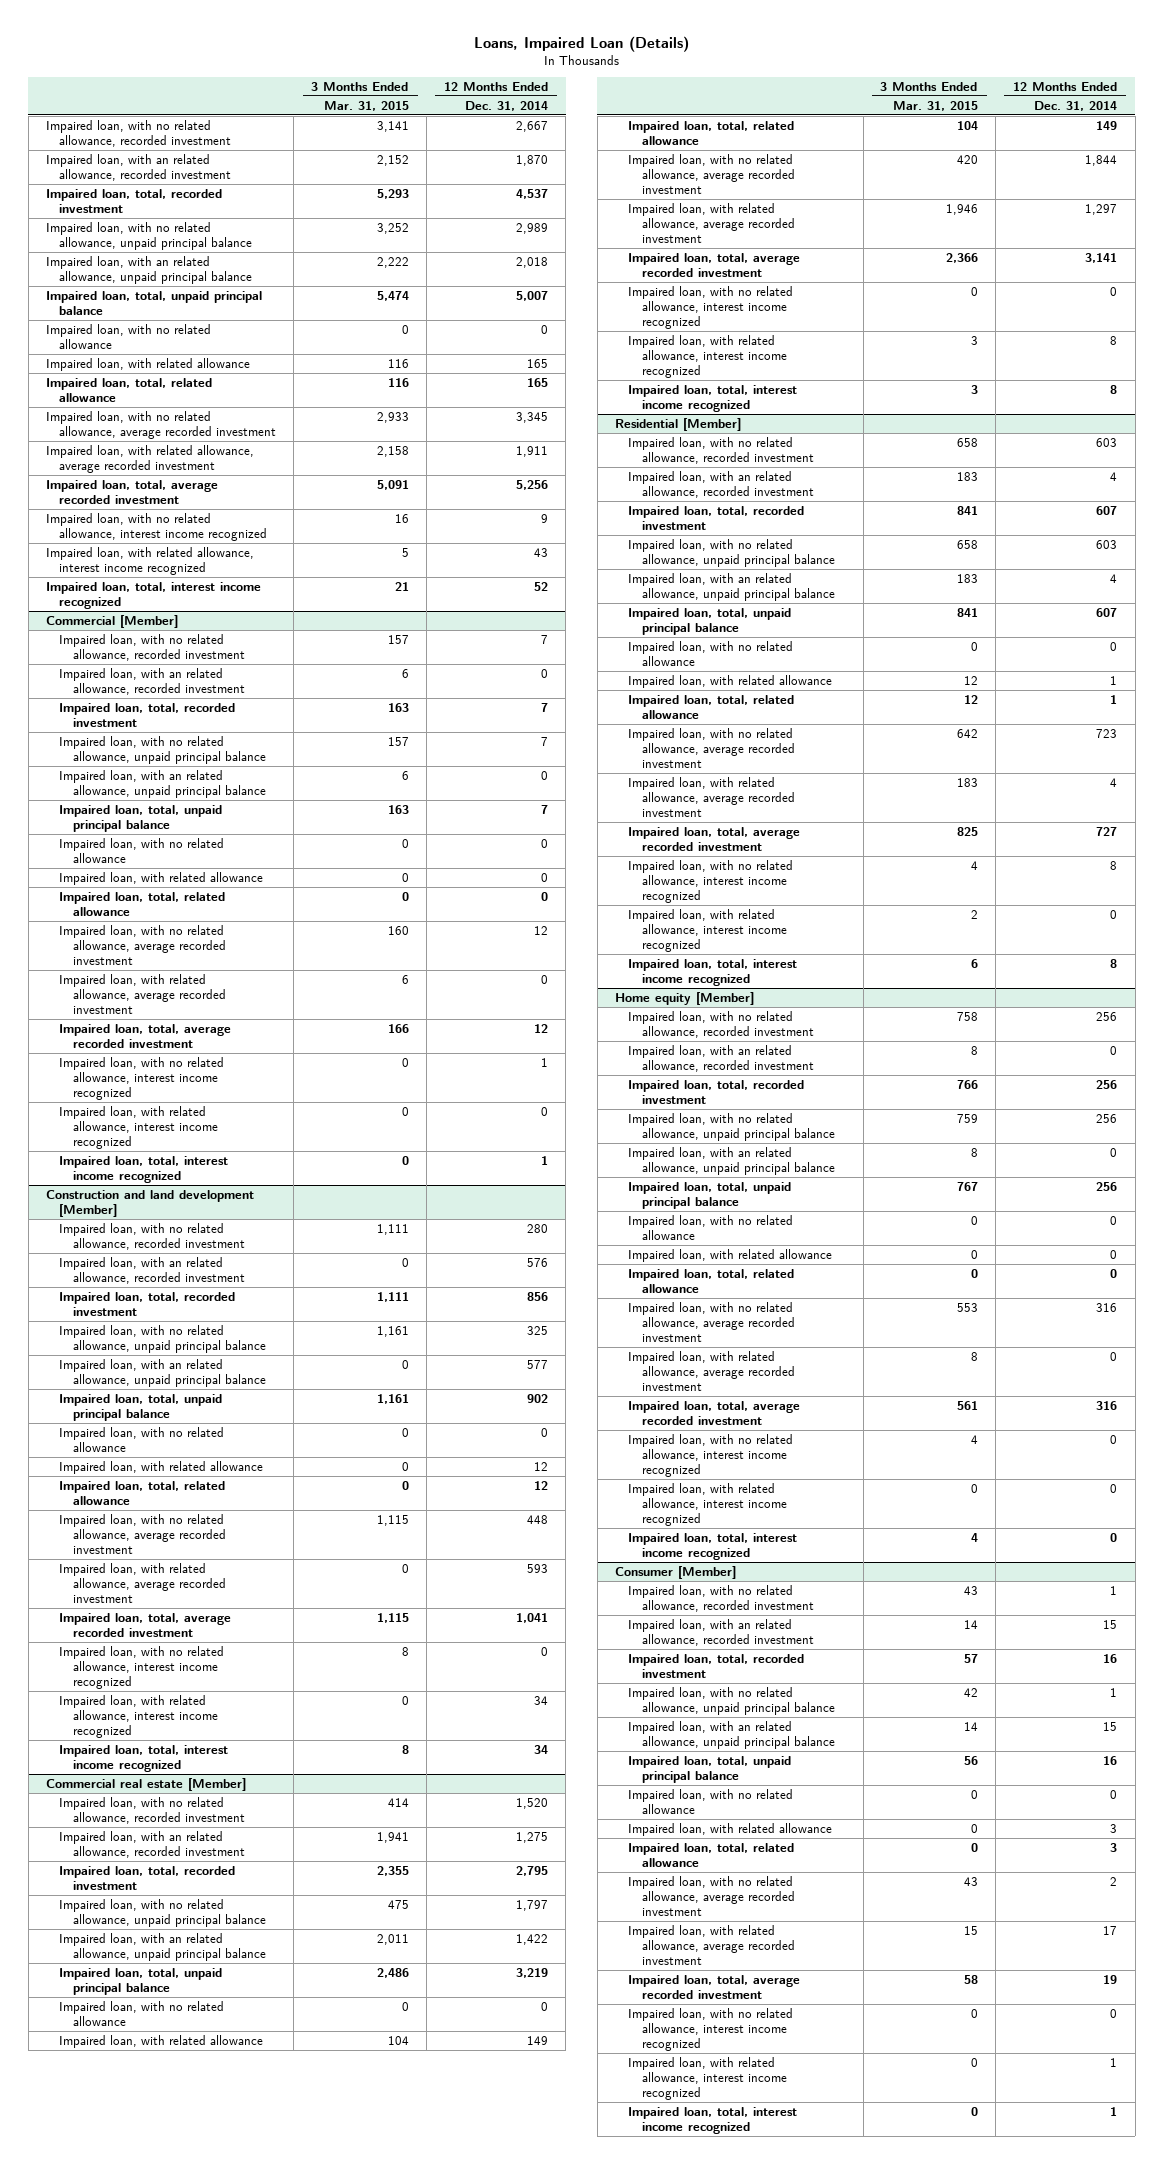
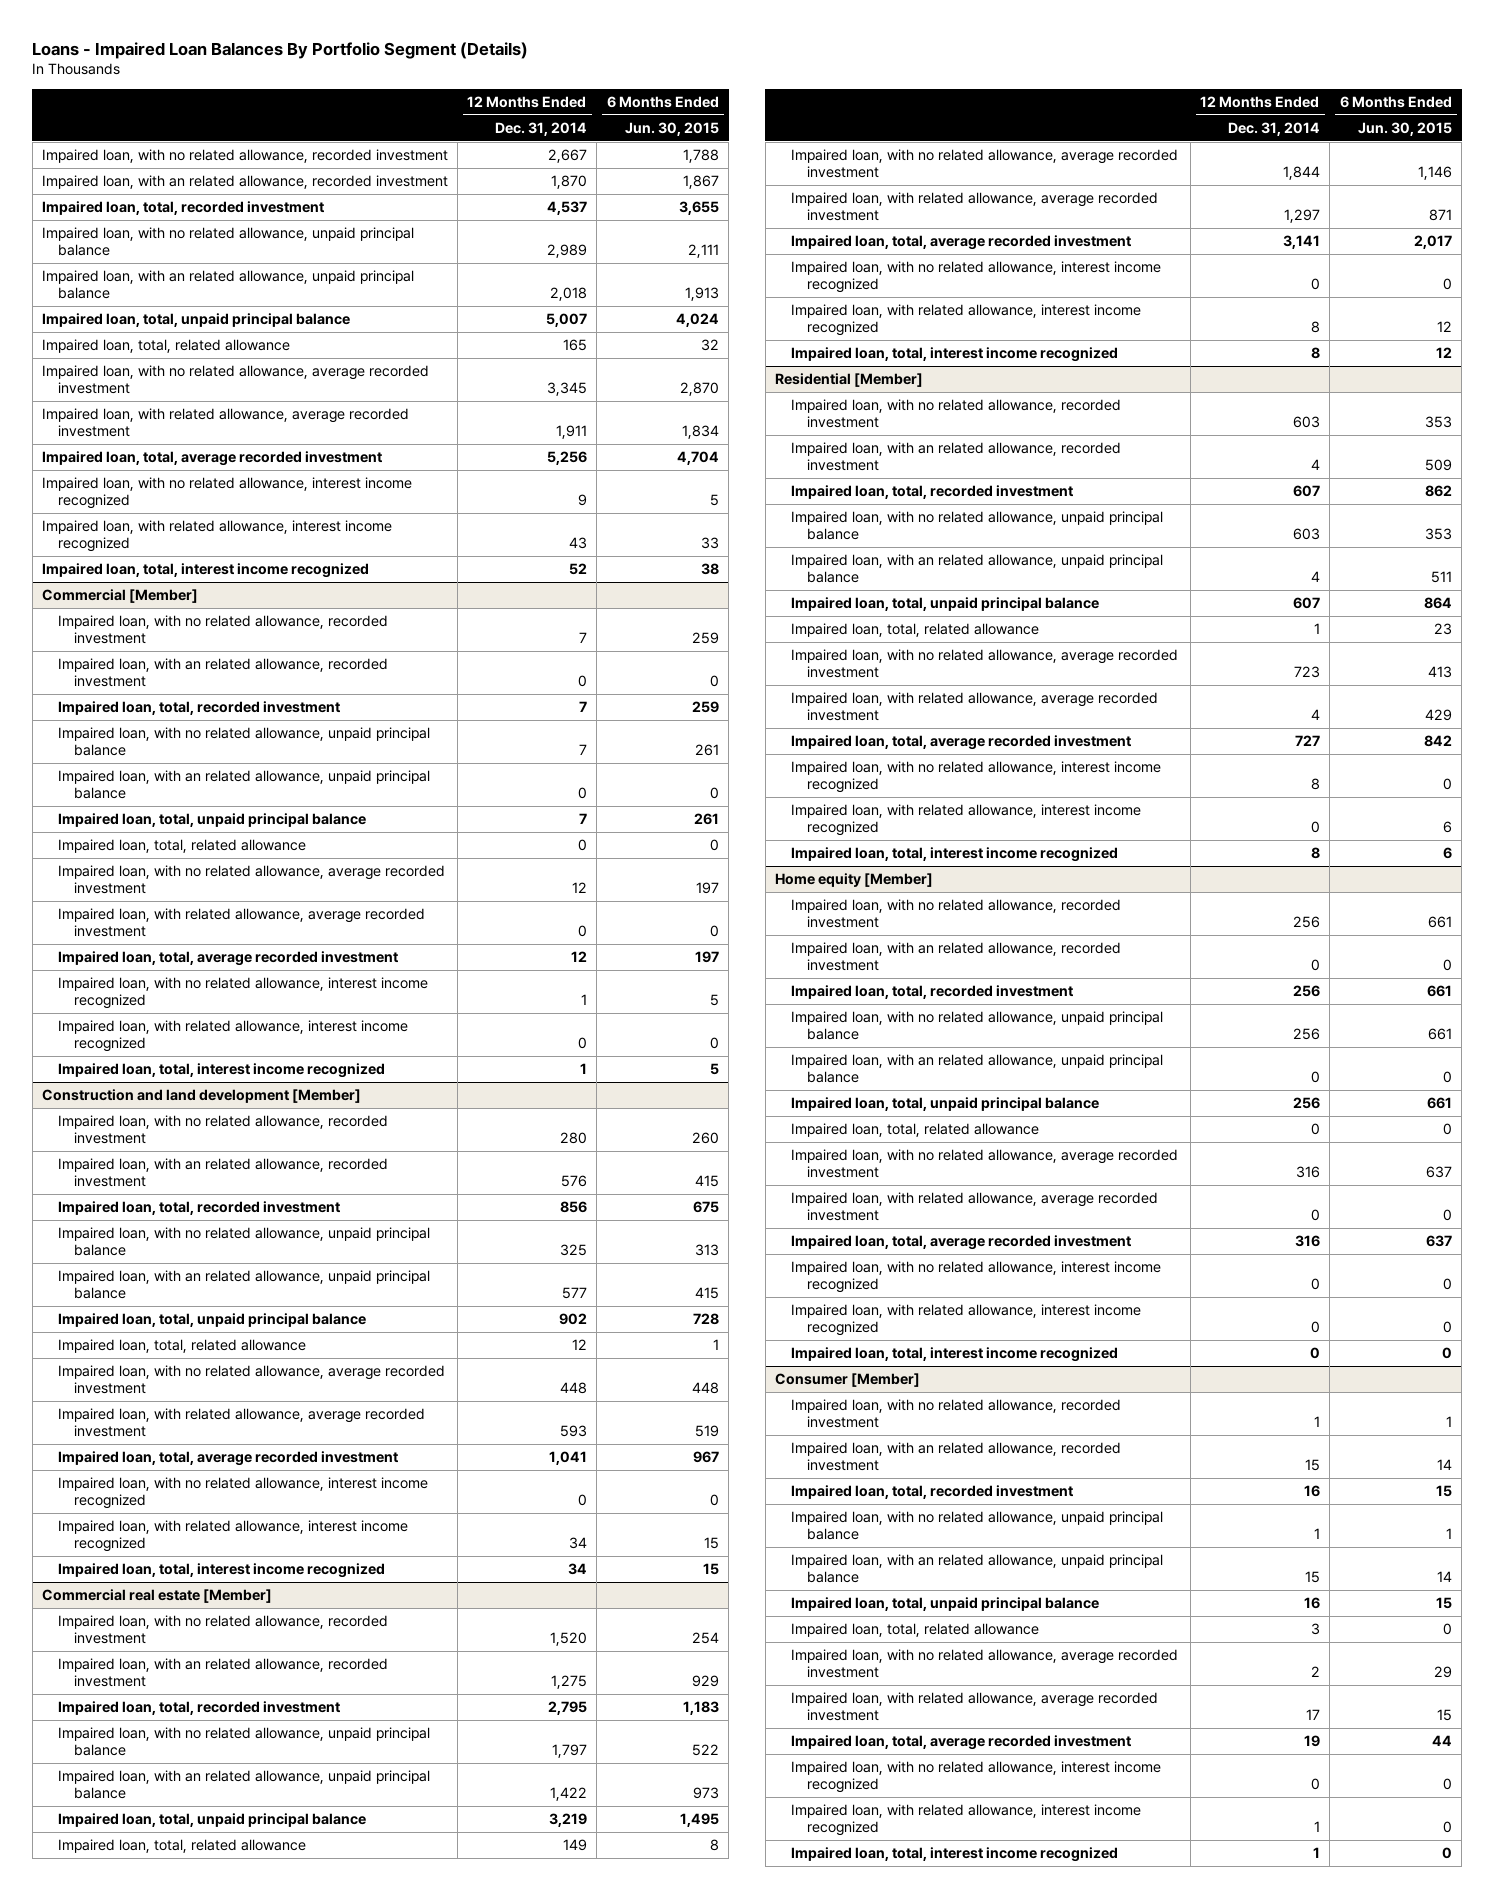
- Loans, Impaired Loan (Details)
+ Loans - Impaired Loan Balances By Portfolio Segment (Details)
- | 3 Months Ended Mar. 31, 2015 | 12 Months Ended Dec. 31, 2014
+ | 12 Months Ended Dec. 31, 2014 | 6 Months Ended Jun. 30, 2015
- Impaired loan, with no related allowance | 0 | 0
- Impaired loan, with related allowance | 116 | 165
@ Commercial [Member]
- Impaired loan, with no related allowance | 0 | 0
- Impaired loan, with related allowance | 0 | 0
@ Construction and land development [Member]
- Impaired loan, with no related allowance | 0 | 0
- Impaired loan, with related allowance | 0 | 12
@ Commercial real estate [Member]
- Impaired loan, with no related allowance | 0 | 0
- Impaired loan, with related allowance | 104 | 149
@ Residential [Member]
- Impaired loan, with no related allowance | 0 | 0
- Impaired loan, with related allowance | 12 | 1
@ Home equity [Member]
- Impaired loan, with no related allowance | 0 | 0
- Impaired loan, with related allowance | 0 | 0
@ Consumer [Member]
- Impaired loan, with no related allowance | 0 | 0
- Impaired loan, with related allowance | 0 | 3

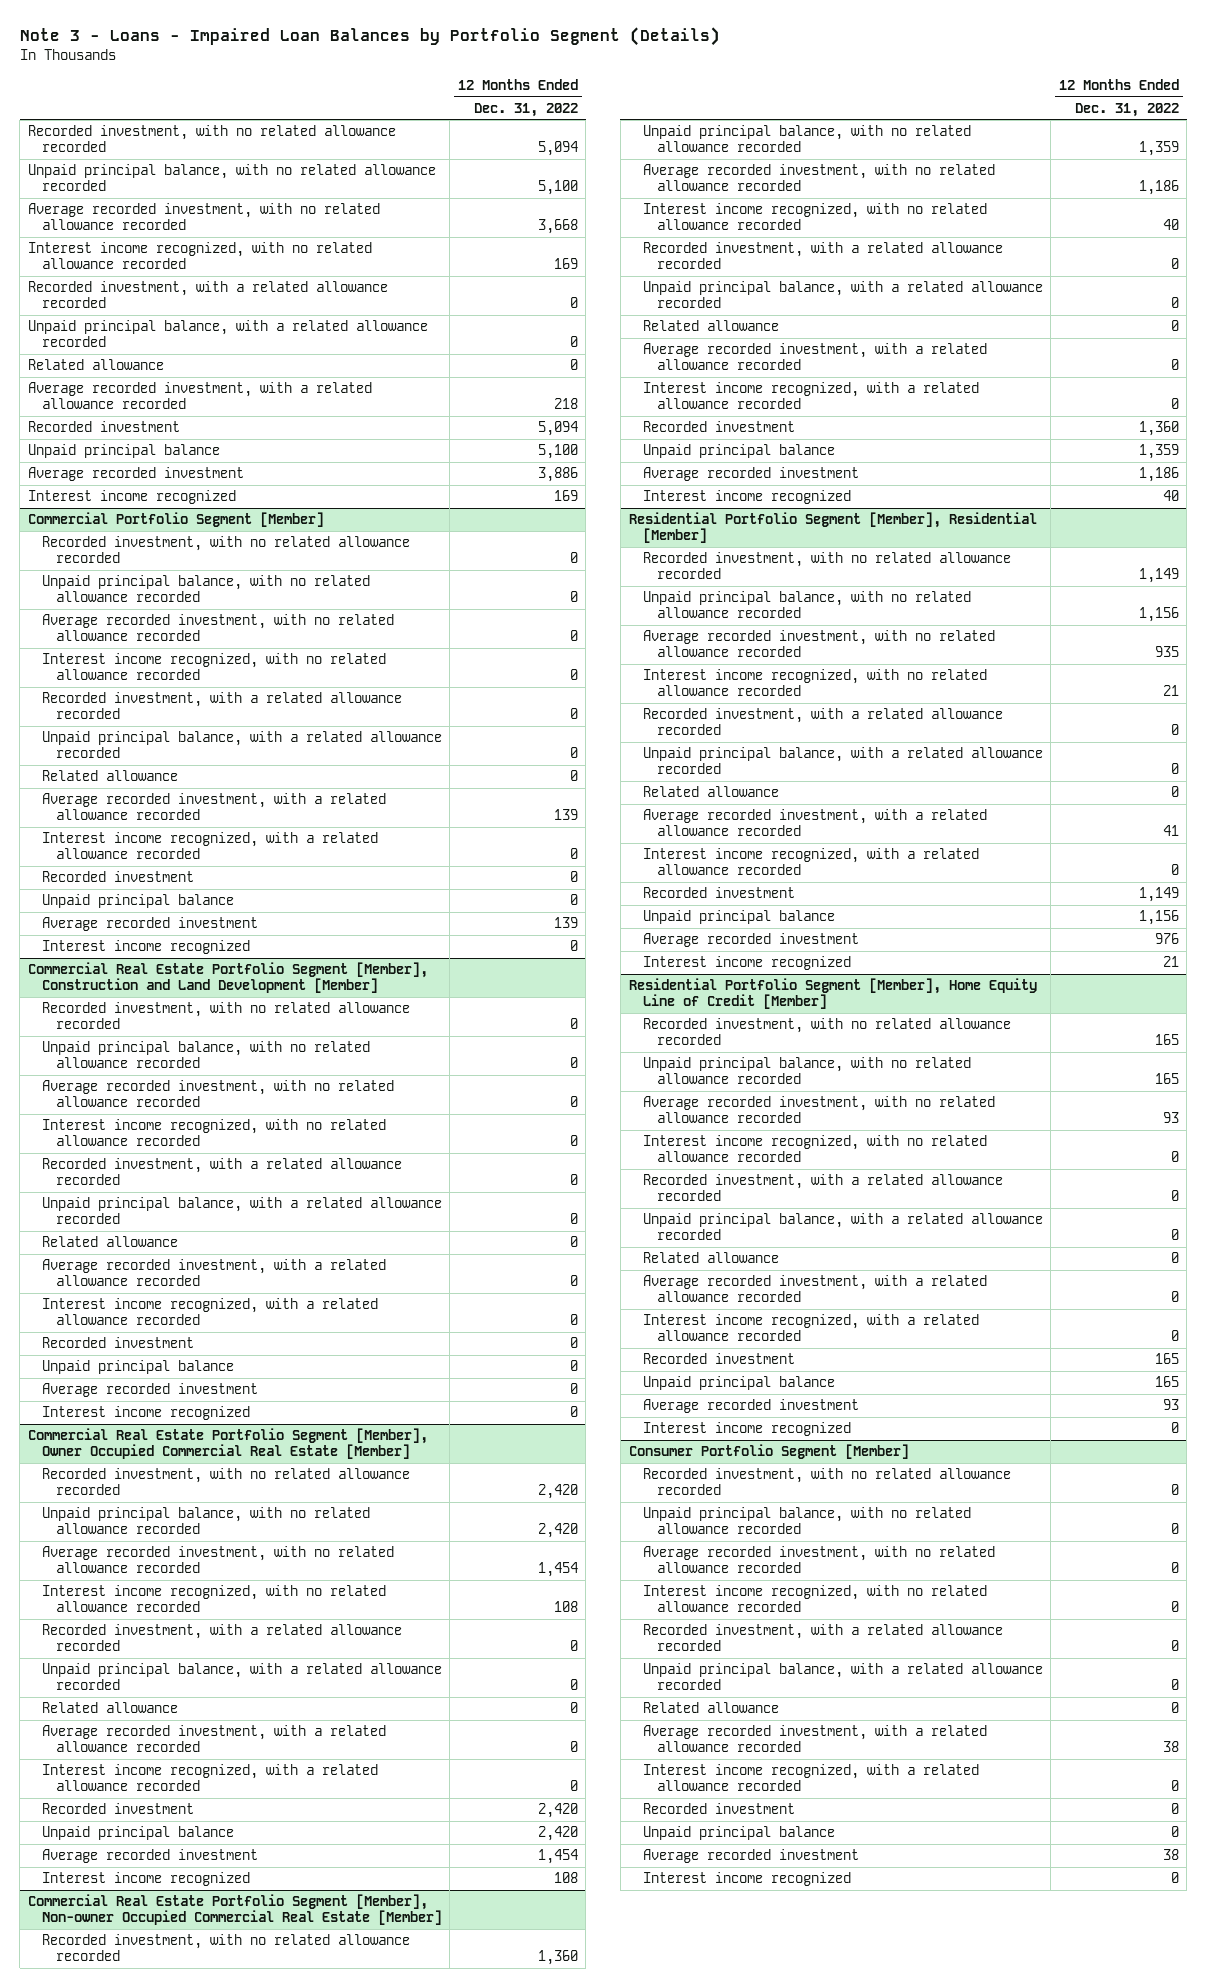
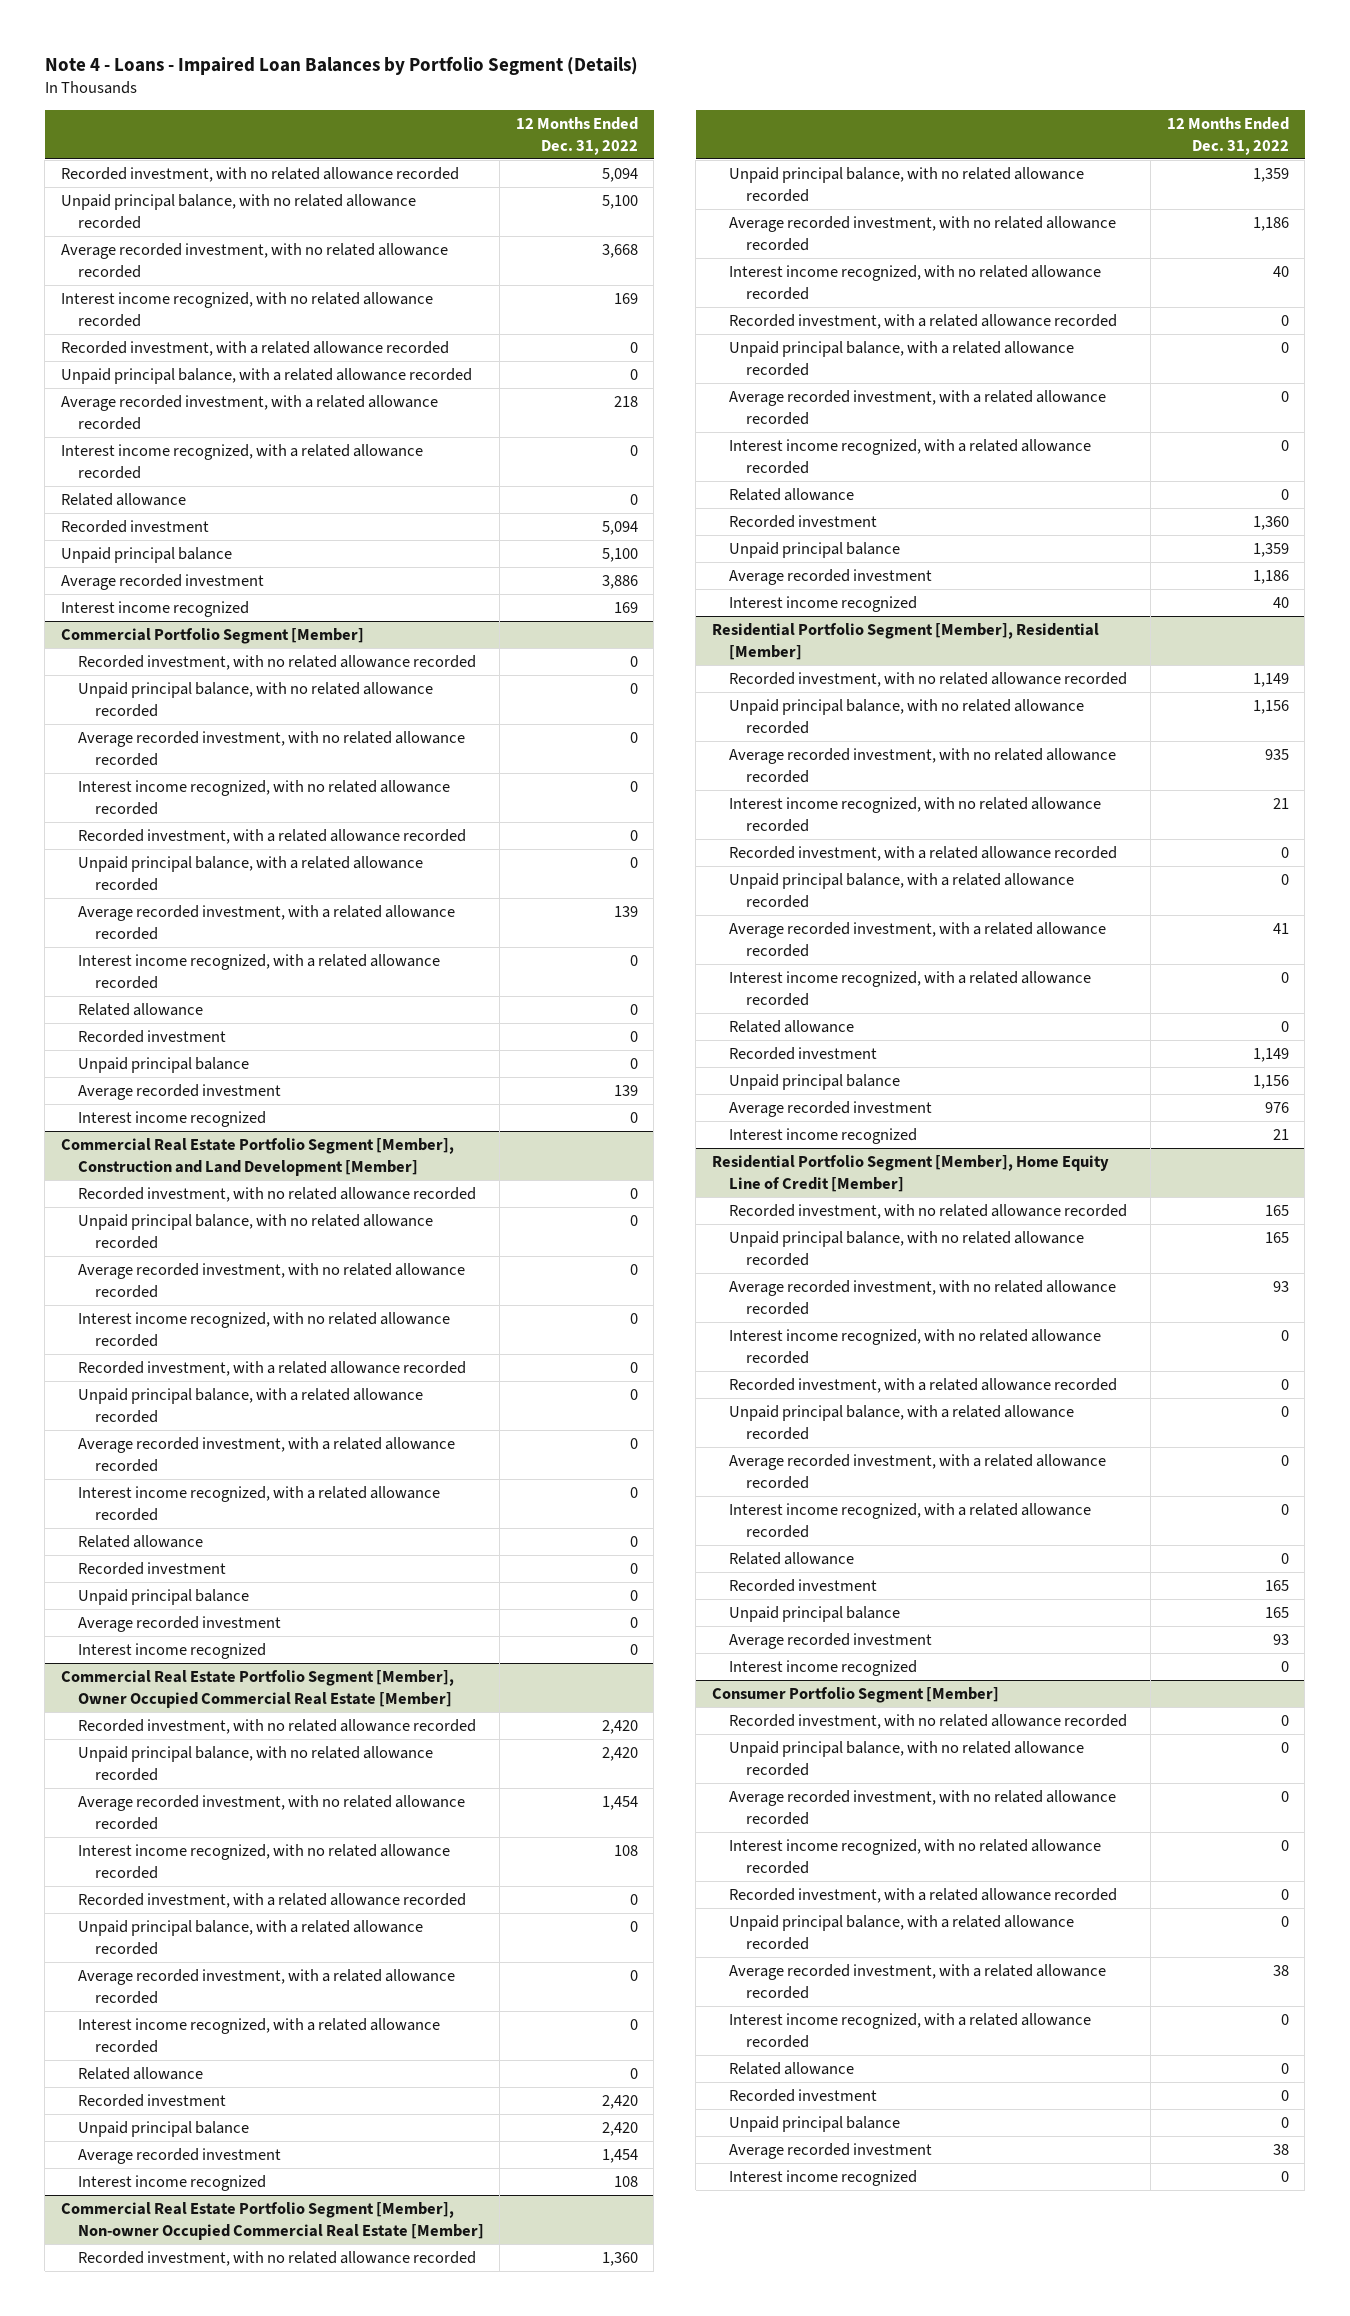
- Note 3 - Loans - Impaired Loan Balances by Portfolio Segment (Details)
+ Note 4 - Loans - Impaired Loan Balances by Portfolio Segment (Details)
+ Interest income recognized, with a related allowance recorded | 0
moved down: Related allowance | 0
@ Commercial Portfolio Segment [Member]
moved down: Related allowance | 0
@ Commercial Real Estate Portfolio Segment [Member], Construction and Land Development [Member]
moved down: Related allowance | 0
@ Commercial Real Estate Portfolio Segment [Member], Owner Occupied Commercial Real Estate [Member]
moved down: Related allowance | 0
@ Commercial Real Estate Portfolio Segment [Member], Non-owner Occupied Commercial Real Estate [Member]
moved down: Related allowance | 0
@ Residential Portfolio Segment [Member], Residential [Member]
moved down: Related allowance | 0
@ Residential Portfolio Segment [Member], Home Equity Line of Credit [Member]
moved down: Related allowance | 0
@ Consumer Portfolio Segment [Member]
moved down: Related allowance | 0

